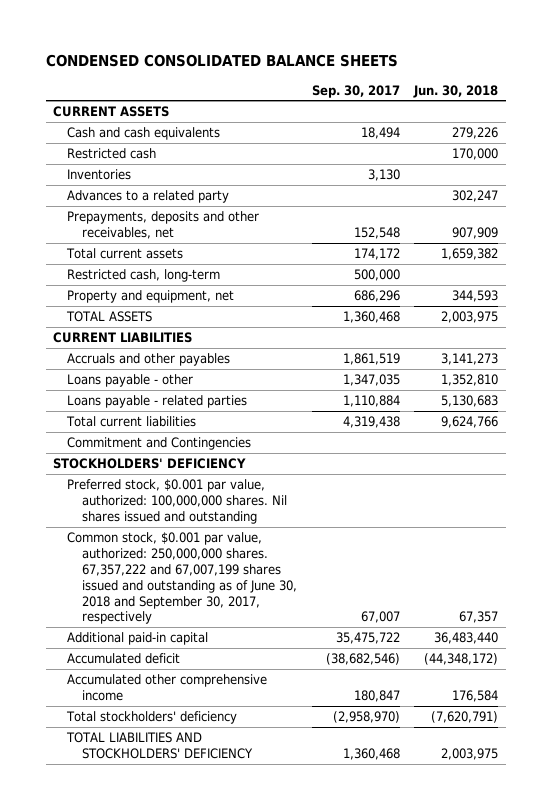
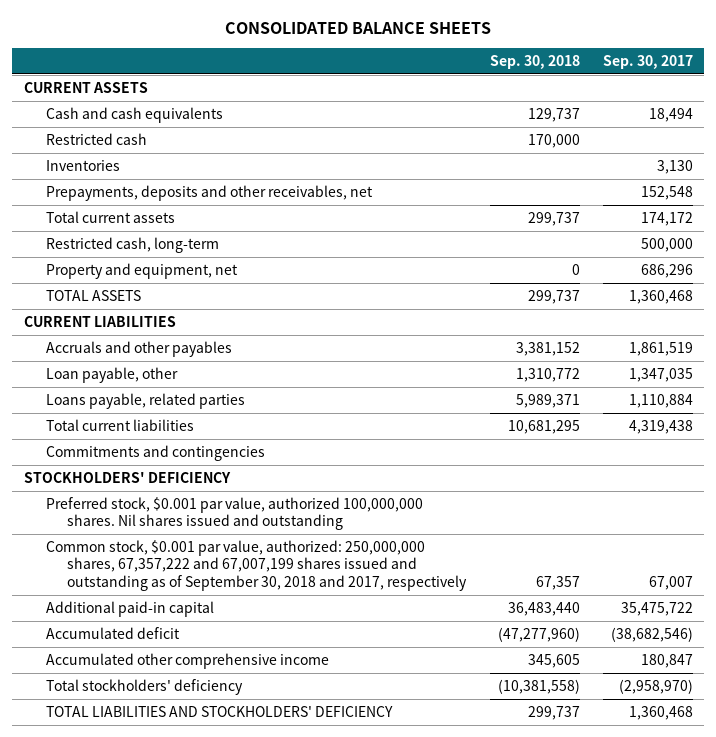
- CONDENSED CONSOLIDATED BALANCE SHEETS
+ CONSOLIDATED BALANCE SHEETS
- | Sep. 30, 2017 | Jun. 30, 2018
+ | Sep. 30, 2018 | Sep. 30, 2017
- Advances to a related party | | 302,247
- Loans payable - other | 1,347,035 | 1,352,810
- Loans payable - related parties | 1,110,884 | 5,130,683
+ Loan payable, other | 1,310,772 | 1,347,035
+ Loans payable, related parties | 5,989,371 | 1,110,884
- Commitment and Contingencies
+ Commitments and contingencies
- Preferred stock, $0.001 par value, authorized: 100,000,000 shares. Nil shares issued and outstanding
- Common stock, $0.001 par value, authorized: 250,000,000 shares. 67,357,222 and 67,007,199 shares issued and outstanding as of June 30, 2018 and September 30, 2017, respectively | 67,007 | 67,357
+ Preferred stock, $0.001 par value, authorized 100,000,000 shares. Nil shares issued and outstanding
+ Common stock, $0.001 par value, authorized: 250,000,000 shares, 67,357,222 and 67,007,199 shares issued and outstanding as of September 30, 2018 and 2017, respectively | 67,357 | 67,007

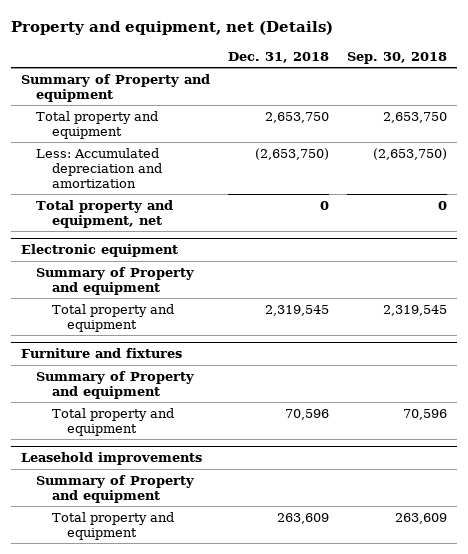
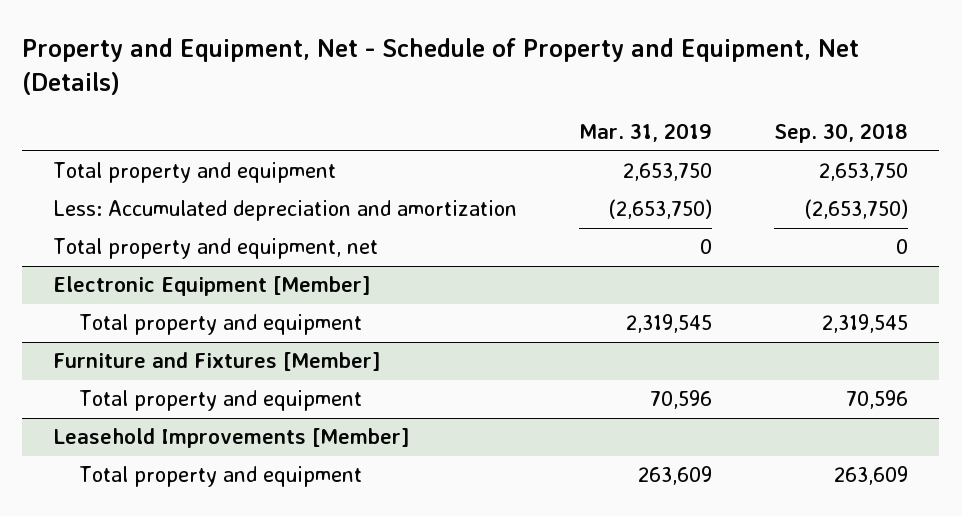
- Property and equipment, net (Details)
+ Property and Equipment, Net - Schedule of Property and Equipment, Net (Details)
- | Dec. 31, 2018 | Sep. 30, 2018
+ | Mar. 31, 2019 | Sep. 30, 2018
- Summary of Property and equipment
- Electronic equipment
- Summary of Property and equipment
+ Electronic Equipment [Member]
- Furniture and fixtures
- Summary of Property and equipment
+ Furniture and Fixtures [Member]
- Leasehold improvements
- Summary of Property and equipment
+ Leasehold Improvements [Member]

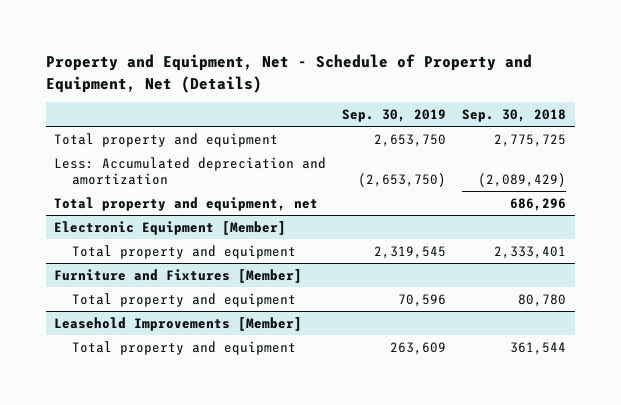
- | Mar. 31, 2019 | Sep. 30, 2018
+ | Sep. 30, 2019 | Sep. 30, 2018
- Total property and equipment | 2,653,750 | 2,653,750
- Less: Accumulated depreciation and amortization | (2,653,750) | (2,653,750)
- Total property and equipment, net | 0 | 0
+ Total property and equipment | 2,653,750 | 2,775,725
+ Less: Accumulated depreciation and amortization | (2,653,750) | (2,089,429)
+ Total property and equipment, net | | 686,296
@ Electronic Equipment [Member]
- Total property and equipment | 2,319,545 | 2,319,545
+ Total property and equipment | 2,319,545 | 2,333,401
@ Furniture and Fixtures [Member]
- Total property and equipment | 70,596 | 70,596
+ Total property and equipment | 70,596 | 80,780
@ Leasehold Improvements [Member]
- Total property and equipment | 263,609 | 263,609
+ Total property and equipment | 263,609 | 361,544

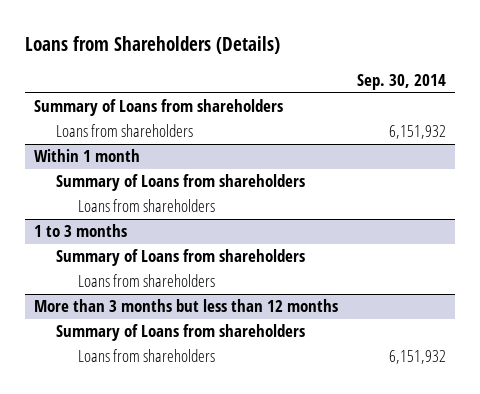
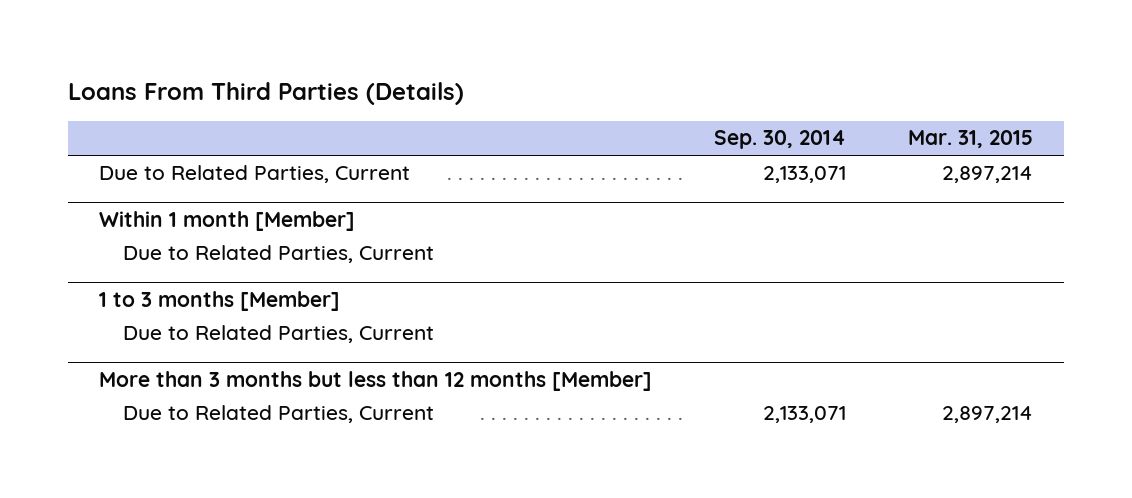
- Loans from Shareholders (Details)
+ Loans From Third Parties (Details)
- | Sep. 30, 2014
+ | Sep. 30, 2014 | Mar. 31, 2015
- Summary of Loans from shareholders
- Loans from shareholders | 6,151,932
- Within 1 month
- Summary of Loans from shareholders
- Loans from shareholders
- 1 to 3 months
- Summary of Loans from shareholders
- Loans from shareholders
- More than 3 months but less than 12 months
- Summary of Loans from shareholders
- Loans from shareholders | 6,151,932
+ Due to Related Parties, Current | 2,133,071 | 2,897,214
+ Within 1 month [Member]
+ Due to Related Parties, Current
+ 1 to 3 months [Member]
+ Due to Related Parties, Current
+ More than 3 months but less than 12 months [Member]
+ Due to Related Parties, Current | 2,133,071 | 2,897,214

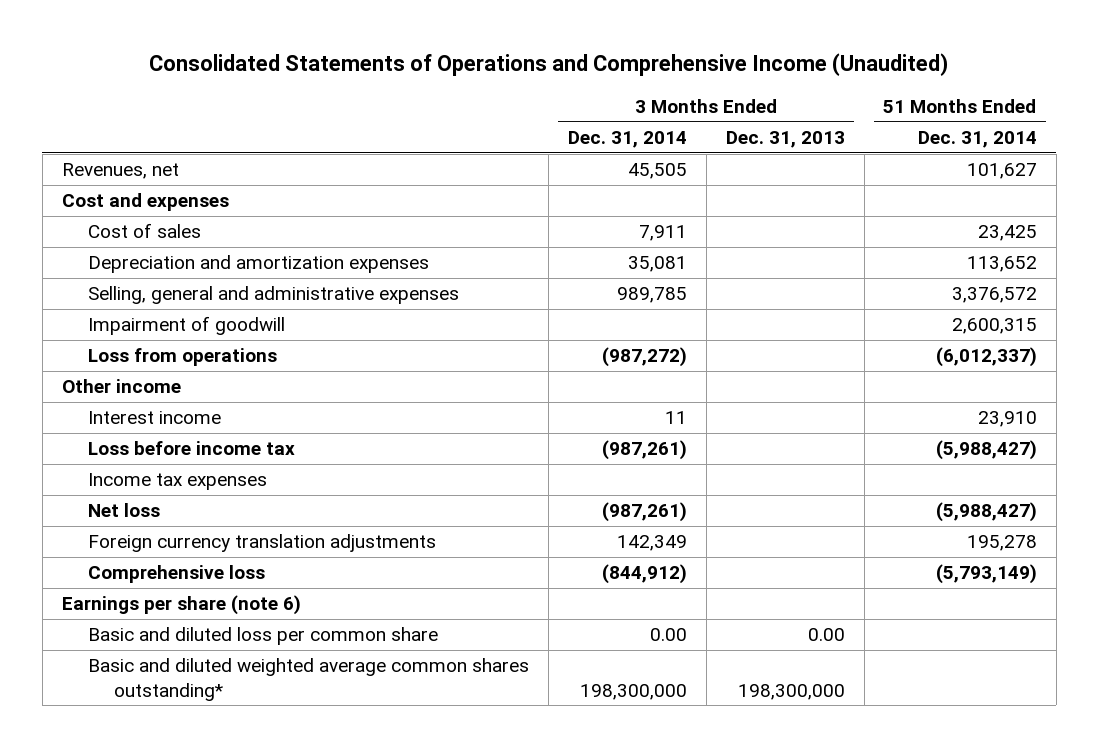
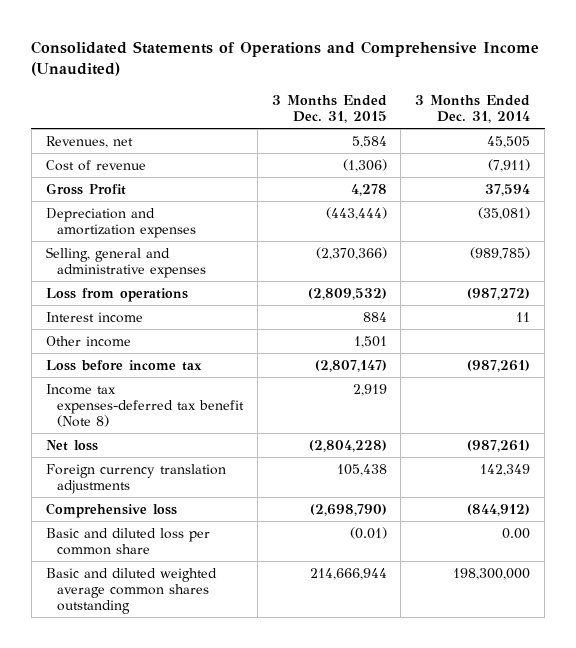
- | 3 Months Ended Dec. 31, 2014 | 3 Months Ended Dec. 31, 2013 | 51 Months Ended Dec. 31, 2014
+ | 3 Months Ended Dec. 31, 2015 | 3 Months Ended Dec. 31, 2014
- Cost and expenses
- Cost of sales | 7,911 | | 23,425
- Depreciation and amortization expenses | 35,081 | | 113,652
- Selling, general and administrative expenses | 989,785 | | 3,376,572
- Impairment of goodwill | | | 2,600,315
+ Cost of revenue | (1,306) | (7,911)
+ Gross Profit | 4,278 | 37,594
+ Depreciation and amortization expenses | (443,444) | (35,081)
+ Selling, general and administrative expenses | (2,370,366) | (989,785)
moved down: Other income | 1,501 |
- Income tax expenses
+ Income tax expenses-deferred tax benefit (Note 8) | 2,919 |
- Earnings per share (note 6)
- Basic and diluted weighted average common shares outstanding* | 198,300,000 | 198,300,000 |
+ Basic and diluted weighted average common shares outstanding | 214,666,944 | 198,300,000

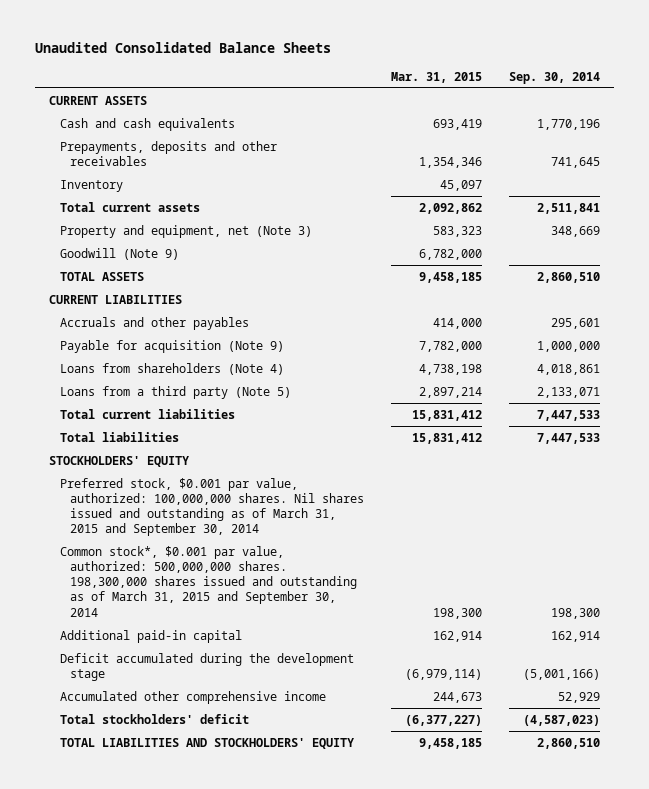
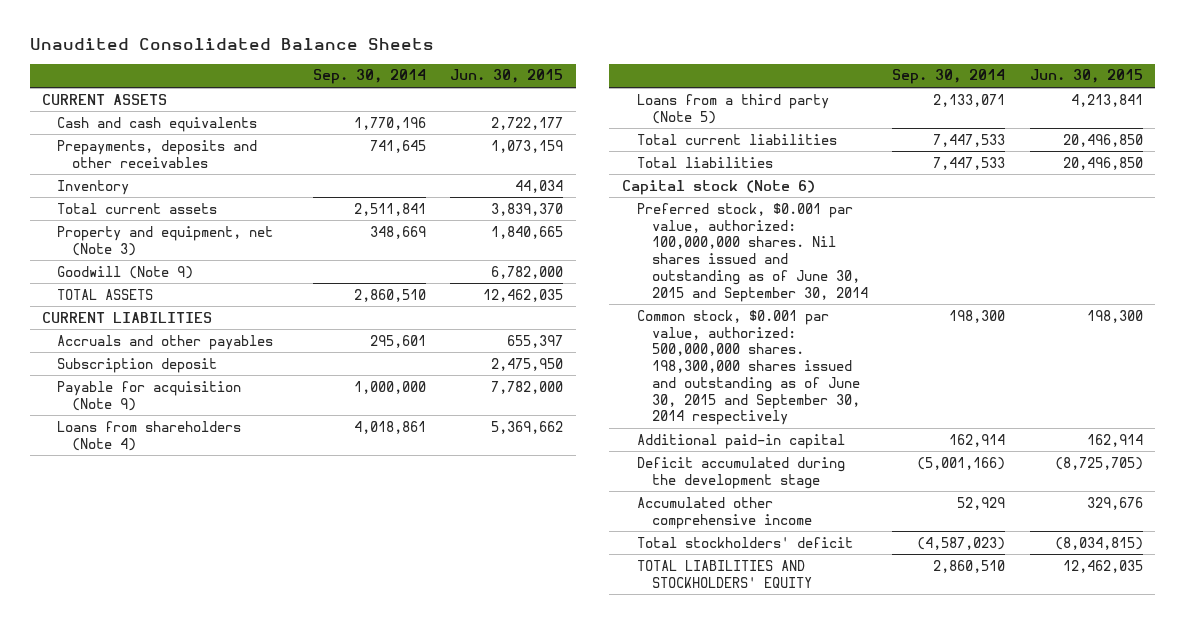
- | Mar. 31, 2015 | Sep. 30, 2014
+ | Sep. 30, 2014 | Jun. 30, 2015
+ Subscription deposit | | 2,475,950
- STOCKHOLDERS' EQUITY
- Preferred stock, $0.001 par value, authorized: 100,000,000 shares. Nil shares issued and outstanding as of March 31, 2015 and September 30, 2014
- Common stock*, $0.001 par value, authorized: 500,000,000 shares. 198,300,000 shares issued and outstanding as of March 31, 2015 and September 30, 2014 | 198,300 | 198,300
+ Capital stock (Note 6)
+ Preferred stock, $0.001 par value, authorized: 100,000,000 shares. Nil shares issued and outstanding as of June 30, 2015 and September 30, 2014
+ Common stock, $0.001 par value, authorized: 500,000,000 shares. 198,300,000 shares issued and outstanding as of June 30, 2015 and September 30, 2014 respectively | 198,300 | 198,300

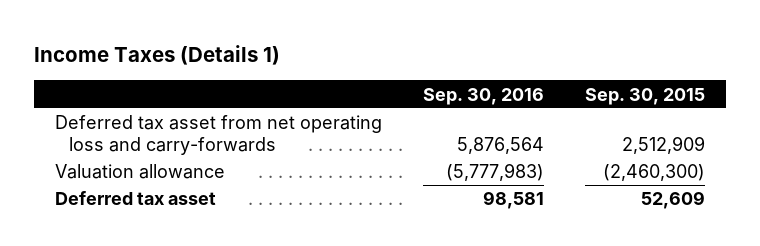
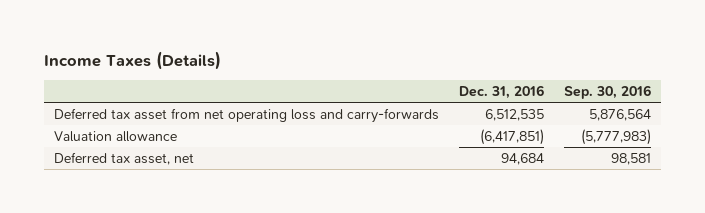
- Income Taxes (Details 1)
+ Income Taxes (Details)
- | Sep. 30, 2016 | Sep. 30, 2015
+ | Dec. 31, 2016 | Sep. 30, 2016
- Deferred tax asset | 98,581 | 52,609
+ Deferred tax asset, net | 94,684 | 98,581

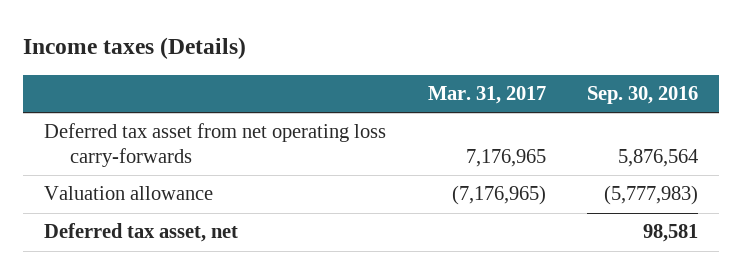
- Income Taxes (Details)
+ Income taxes (Details)
- | Dec. 31, 2016 | Sep. 30, 2016
+ | Mar. 31, 2017 | Sep. 30, 2016
- Deferred tax asset from net operating loss and carry-forwards | 6,512,535 | 5,876,564
+ Deferred tax asset from net operating loss carry-forwards | 7,176,965 | 5,876,564

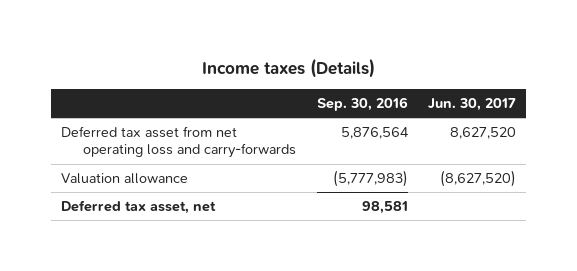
- | Mar. 31, 2017 | Sep. 30, 2016
+ | Sep. 30, 2016 | Jun. 30, 2017
- Deferred tax asset from net operating loss carry-forwards | 7,176,965 | 5,876,564
+ Deferred tax asset from net operating loss and carry-forwards | 5,876,564 | 8,627,520

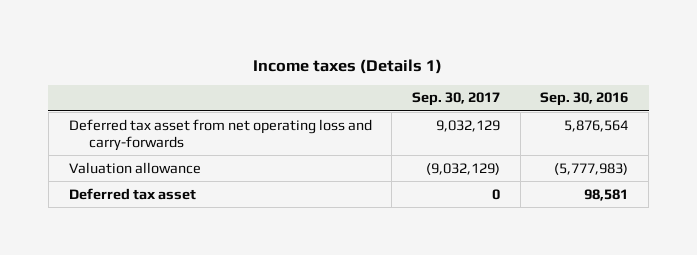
- Income taxes (Details)
+ Income taxes (Details 1)
- | Sep. 30, 2016 | Jun. 30, 2017
+ | Sep. 30, 2017 | Sep. 30, 2016
- Deferred tax asset, net | 98,581 |
+ Deferred tax asset | 0 | 98,581

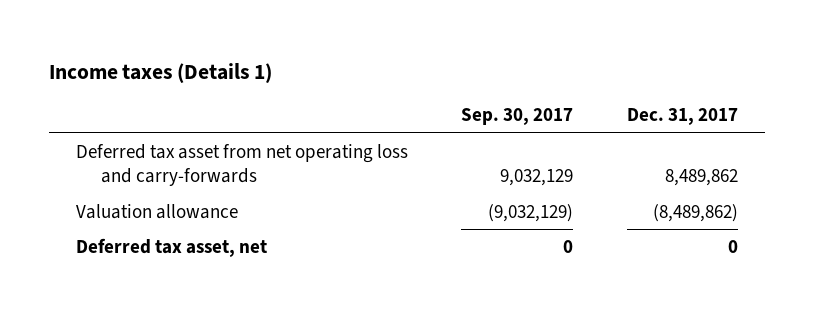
- | Sep. 30, 2017 | Sep. 30, 2016
+ | Sep. 30, 2017 | Dec. 31, 2017
- Deferred tax asset | 0 | 98,581
+ Deferred tax asset, net | 0 | 0

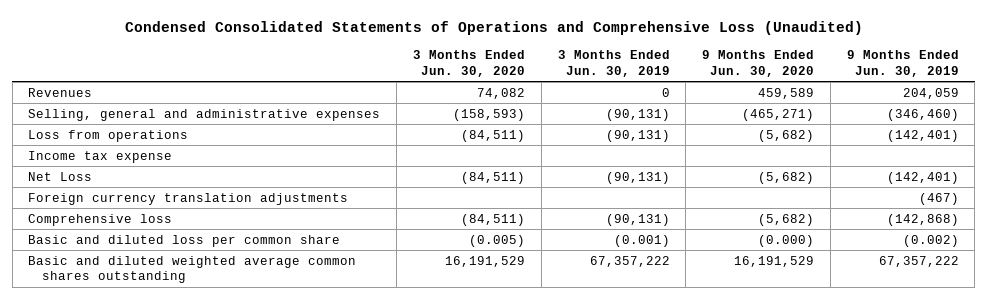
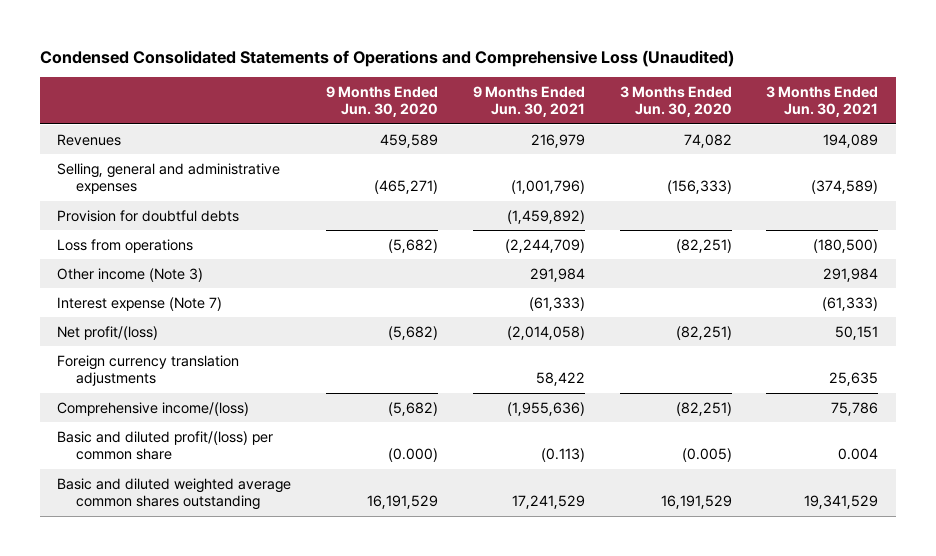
- | 3 Months Ended Jun. 30, 2020 | 3 Months Ended Jun. 30, 2019 | 9 Months Ended Jun. 30, 2020 | 9 Months Ended Jun. 30, 2019
+ | 9 Months Ended Jun. 30, 2020 | 9 Months Ended Jun. 30, 2021 | 3 Months Ended Jun. 30, 2020 | 3 Months Ended Jun. 30, 2021
- Selling, general and administrative expenses | (158,593) | (90,131) | (465,271) | (346,460)
- Loss from operations | (84,511) | (90,131) | (5,682) | (142,401)
- Income tax expense
- Net Loss | (84,511) | (90,131) | (5,682) | (142,401)
+ Selling, general and administrative expenses | (465,271) | (1,001,796) | (156,333) | (374,589)
+ Provision for doubtful debts | | (1,459,892) | |
+ Loss from operations | (5,682) | (2,244,709) | (82,251) | (180,500)
+ Other income (Note 3) | | 291,984 | | 291,984
+ Interest expense (Note 7) | | (61,333) | | (61,333)
+ Net profit/(loss) | (5,682) | (2,014,058) | (82,251) | 50,151
- Comprehensive loss | (84,511) | (90,131) | (5,682) | (142,868)
- Basic and diluted loss per common share | (0.005) | (0.001) | (0.000) | (0.002)
+ Comprehensive income/(loss) | (5,682) | (1,955,636) | (82,251) | 75,786
+ Basic and diluted profit/(loss) per common share | (0.000) | (0.113) | (0.005) | 0.004

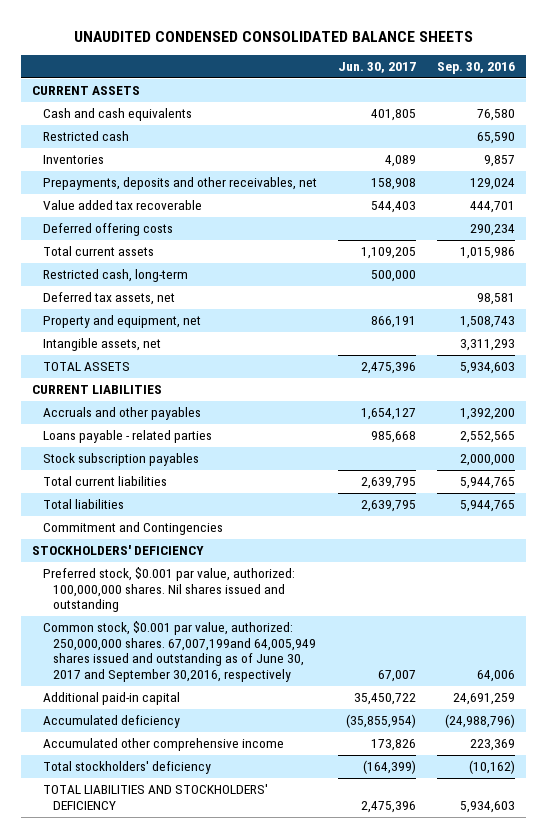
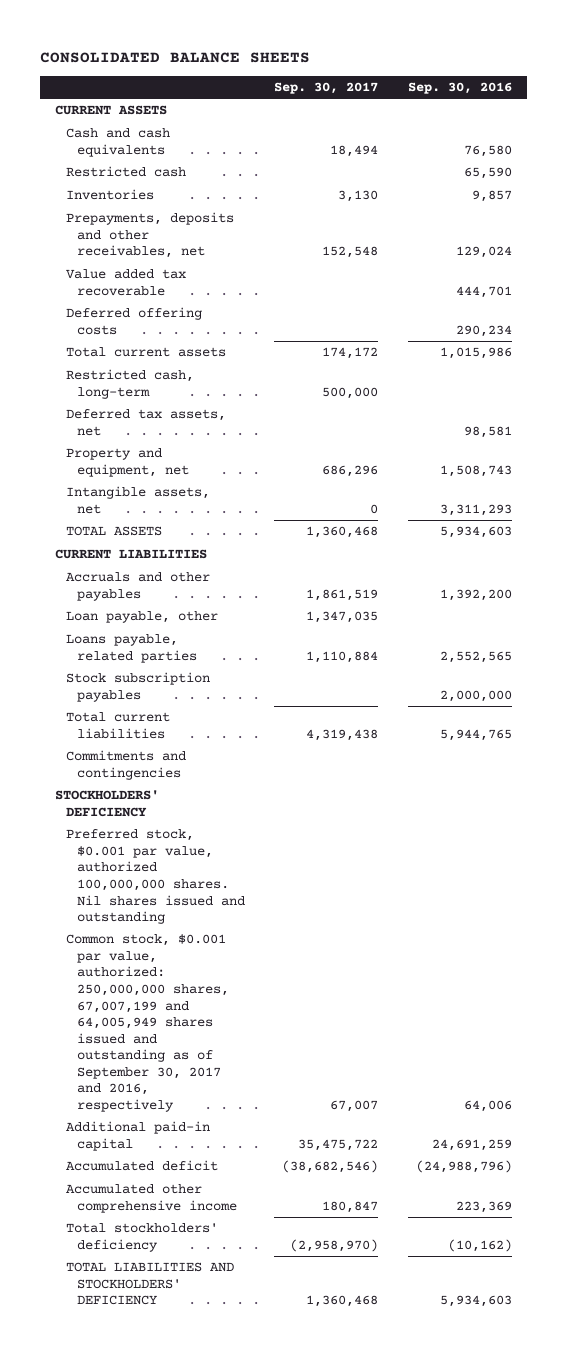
- UNAUDITED CONDENSED CONSOLIDATED BALANCE SHEETS
+ CONSOLIDATED BALANCE SHEETS
- | Jun. 30, 2017 | Sep. 30, 2016
+ | Sep. 30, 2017 | Sep. 30, 2016
- Loans payable - related parties | 985,668 | 2,552,565
+ Loan payable, other | 1,347,035 |
+ Loans payable, related parties | 1,110,884 | 2,552,565
- Total liabilities | 2,639,795 | 5,944,765
- Commitment and Contingencies
+ Commitments and contingencies
- Preferred stock, $0.001 par value, authorized: 100,000,000 shares. Nil shares issued and outstanding
- Common stock, $0.001 par value, authorized: 250,000,000 shares. 67,007,199and 64,005,949 shares issued and outstanding as of June 30, 2017 and September 30,2016, respectively | 67,007 | 64,006
+ Preferred stock, $0.001 par value, authorized 100,000,000 shares. Nil shares issued and outstanding
+ Common stock, $0.001 par value, authorized: 250,000,000 shares, 67,007,199 and 64,005,949 shares issued and outstanding as of September 30, 2017 and 2016, respectively | 67,007 | 64,006
- Accumulated deficiency | (35,855,954) | (24,988,796)
+ Accumulated deficit | (38,682,546) | (24,988,796)

